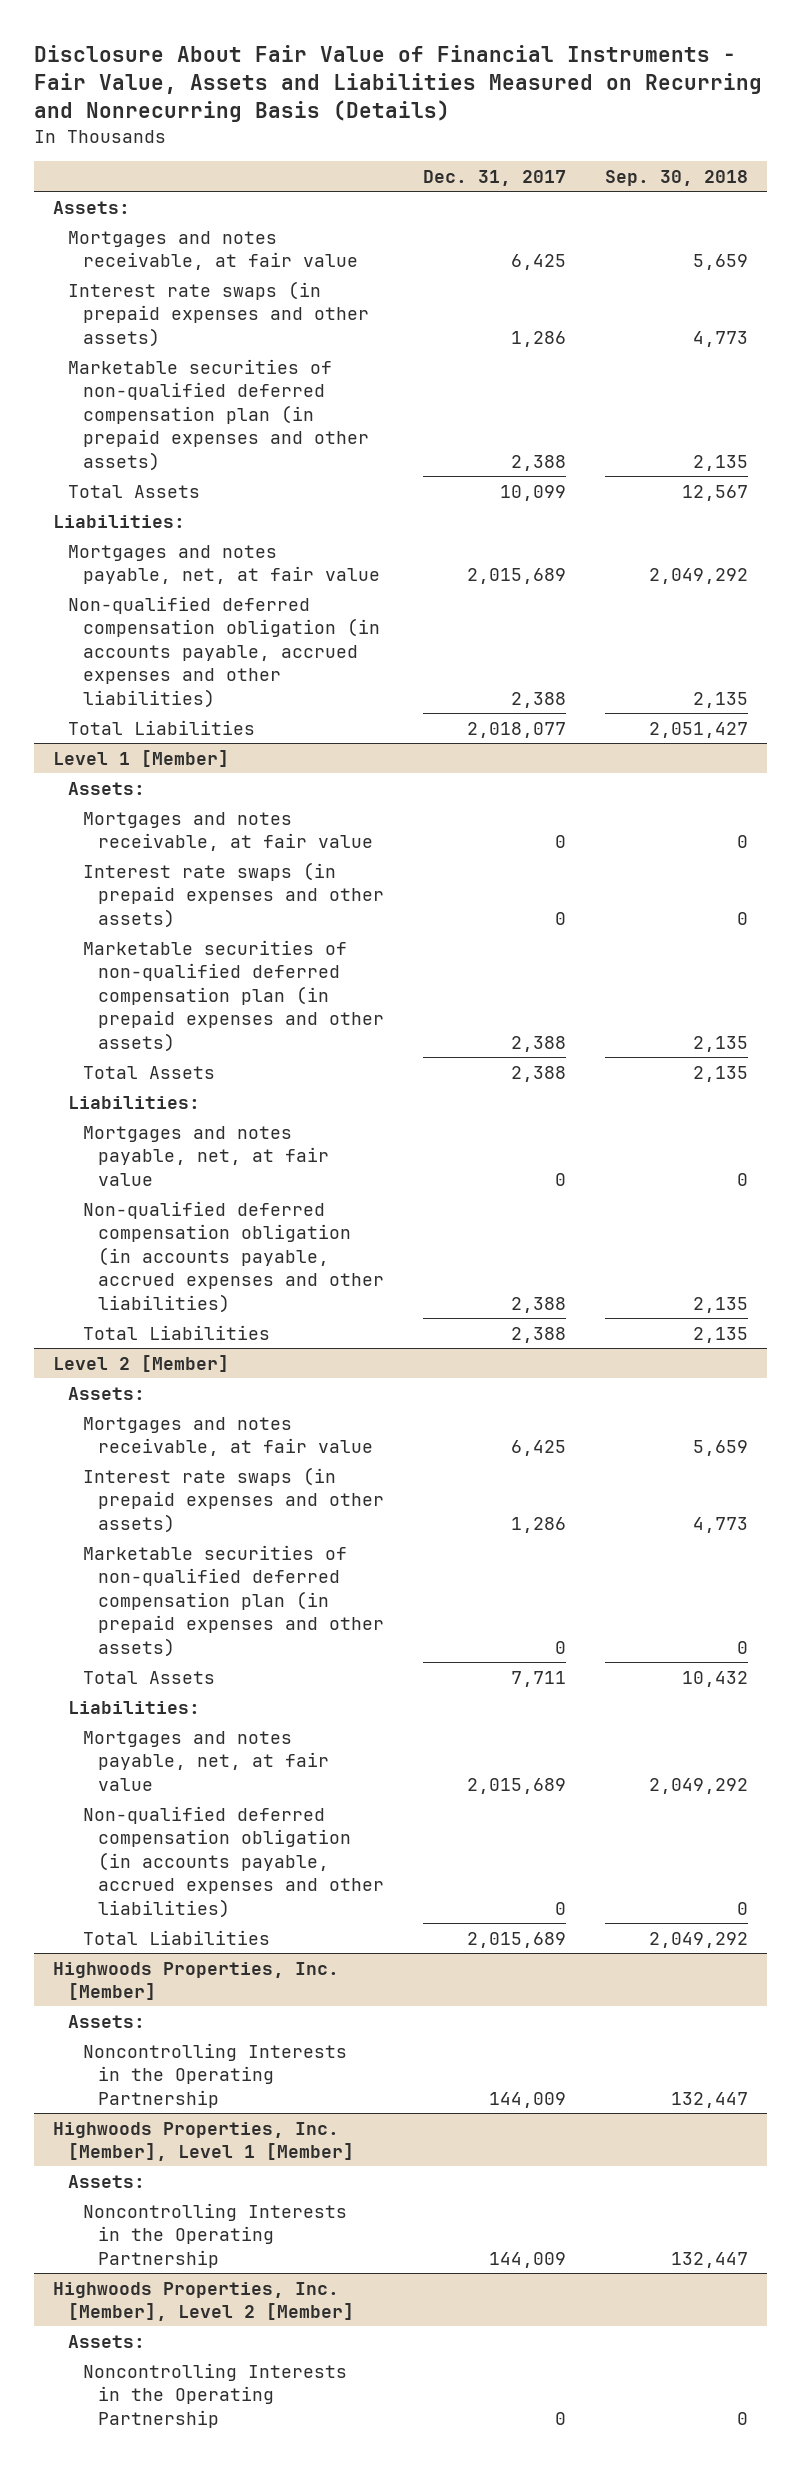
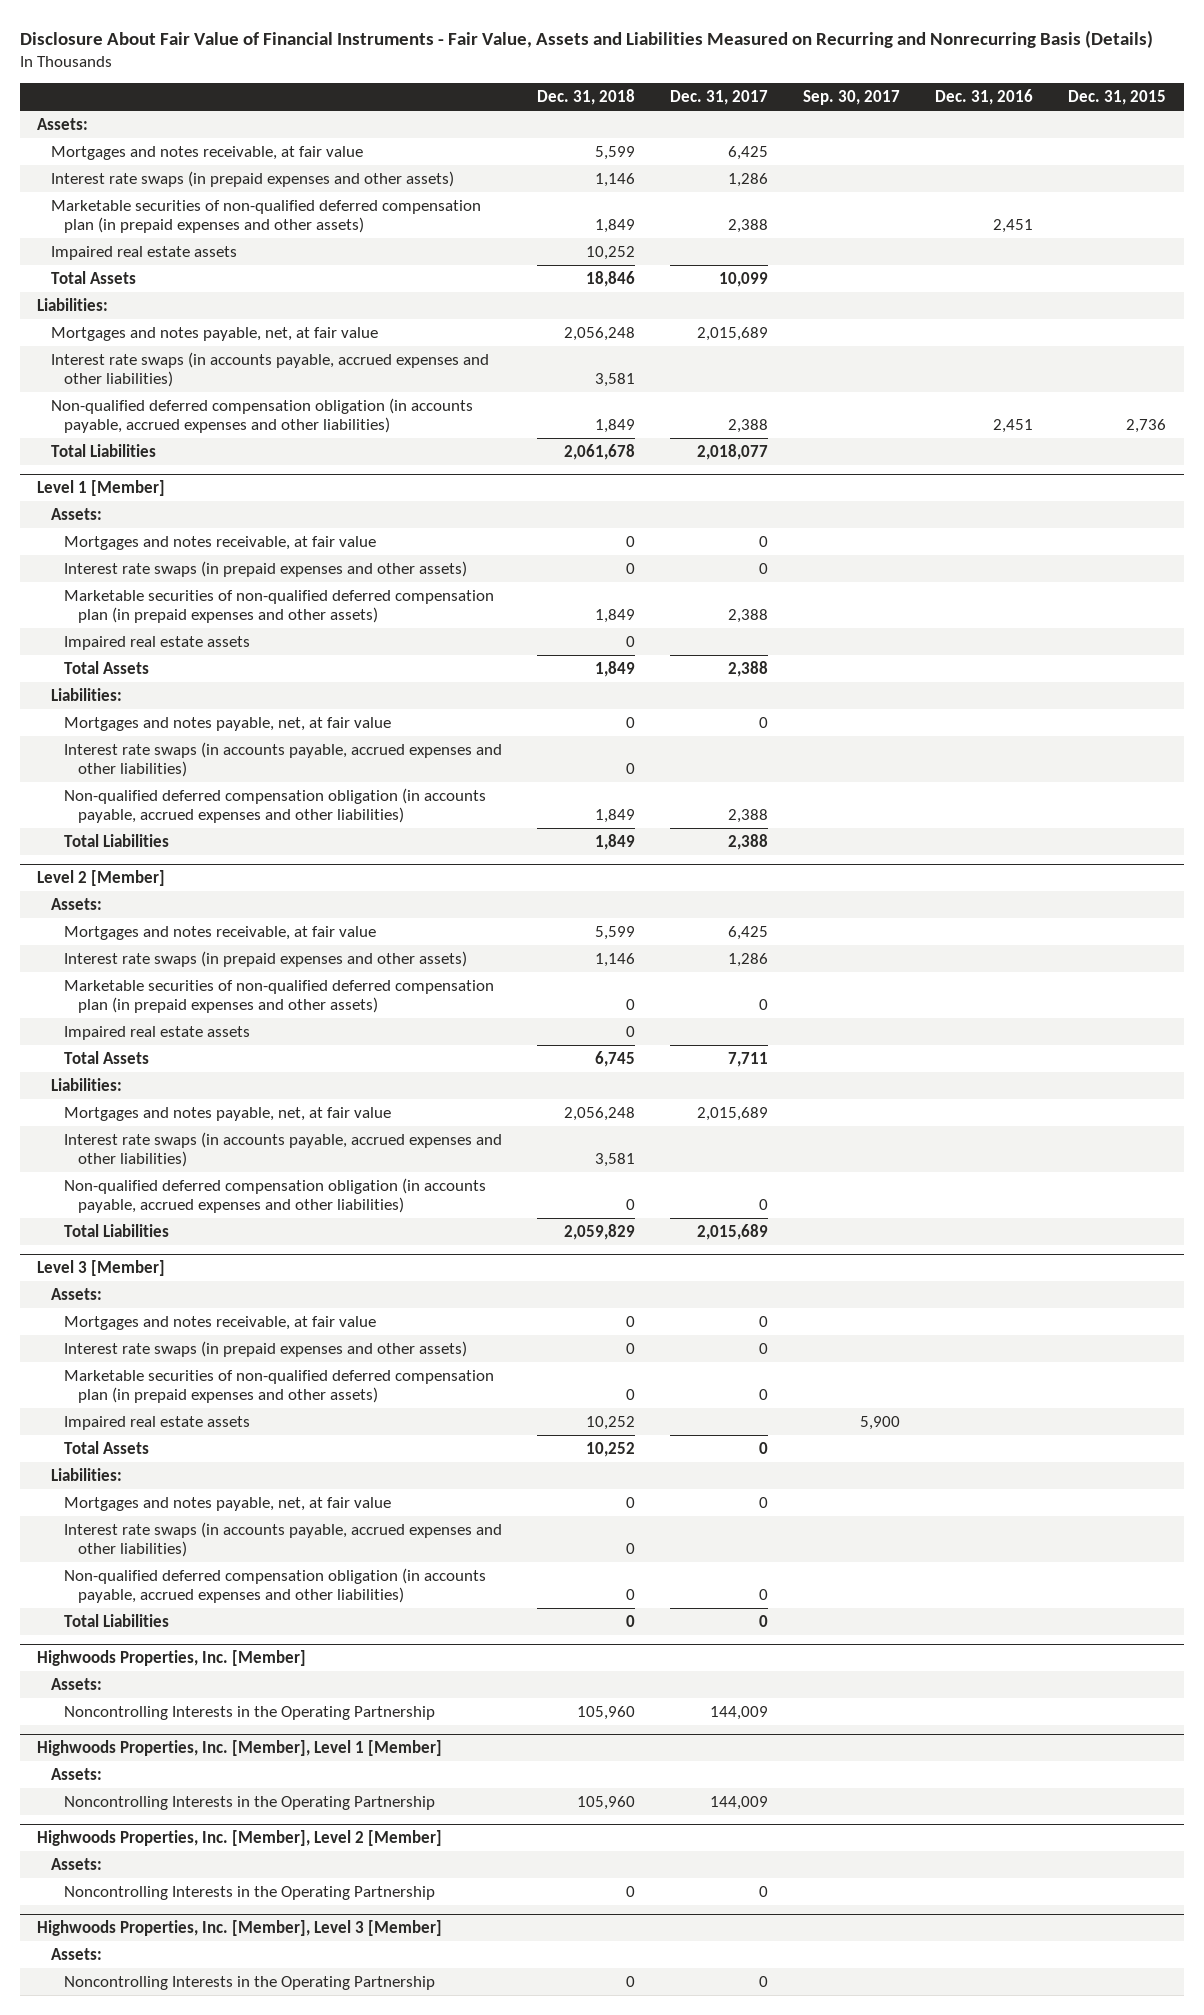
- | Dec. 31, 2017 | Sep. 30, 2018
+ | Dec. 31, 2018 | Dec. 31, 2017 | Sep. 30, 2017 | Dec. 31, 2016 | Dec. 31, 2015
+ Impaired real estate assets | 10,252 | | | |
+ Interest rate swaps (in accounts payable, accrued expenses and other liabilities) | 3,581 | | | |
@ Level 1 [Member]
+ Impaired real estate assets | 0 | | | |
+ Interest rate swaps (in accounts payable, accrued expenses and other liabilities) | 0 | | | |
@ Level 2 [Member]
+ Impaired real estate assets | 0 | | | |
+ Interest rate swaps (in accounts payable, accrued expenses and other liabilities) | 3,581 | | | |
+ Level 3 [Member]
+ Assets:
+ Mortgages and notes receivable, at fair value | 0 | 0 | | |
+ Interest rate swaps (in prepaid expenses and other assets) | 0 | 0 | | |
+ Marketable securities of non-qualified deferred compensation plan (in prepaid expenses and other assets) | 0 | 0 | | |
+ Impaired real estate assets | 10,252 | | 5,900 | |
+ Total Assets | 10,252 | 0 | | |
+ Liabilities:
+ Mortgages and notes payable, net, at fair value | 0 | 0 | | |
+ Interest rate swaps (in accounts payable, accrued expenses and other liabilities) | 0 | | | |
+ Non-qualified deferred compensation obligation (in accounts payable, accrued expenses and other liabilities) | 0 | 0 | | |
+ Total Liabilities | 0 | 0 | | |
+ Highwoods Properties, Inc. [Member], Level 3 [Member]
+ Assets:
+ Noncontrolling Interests in the Operating Partnership | 0 | 0 | | |

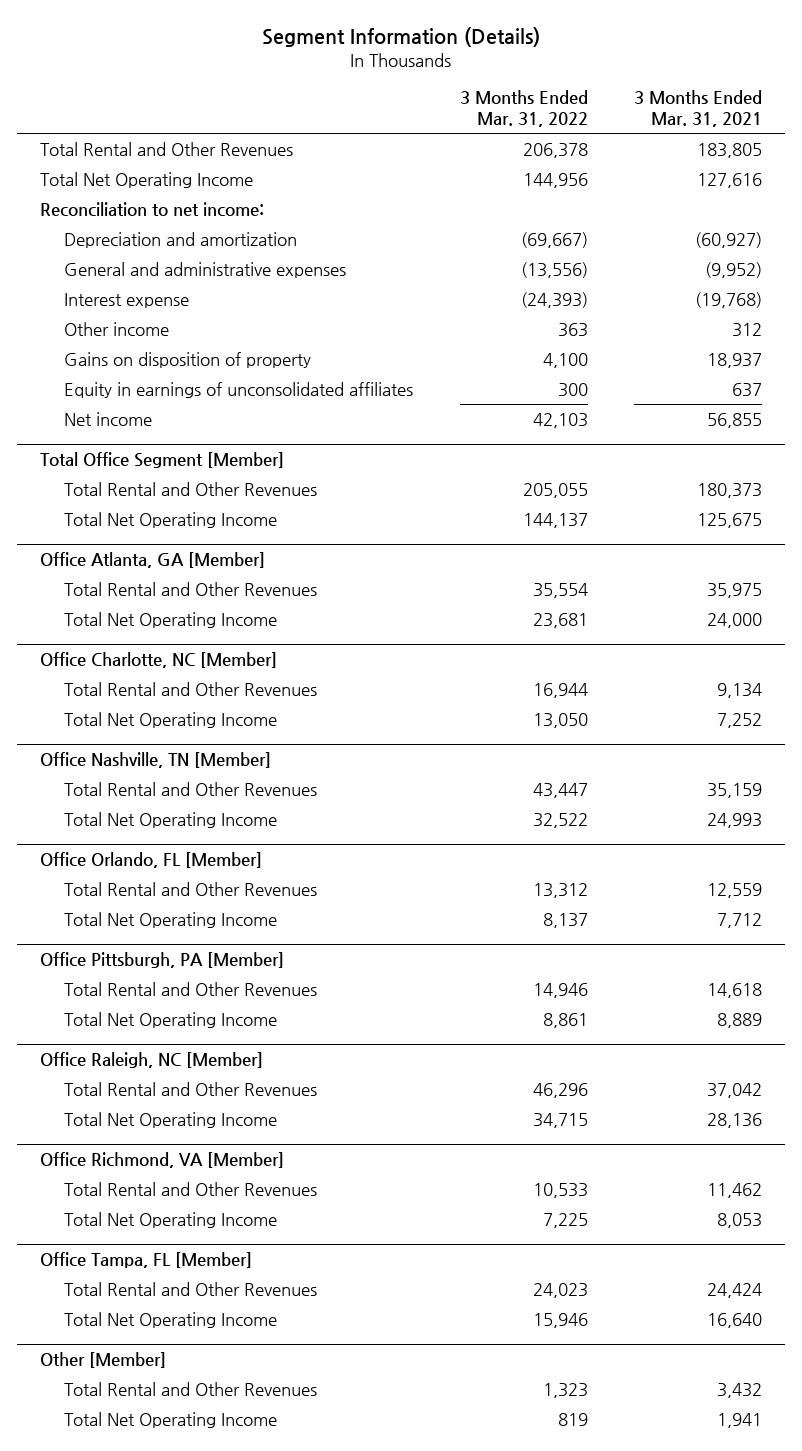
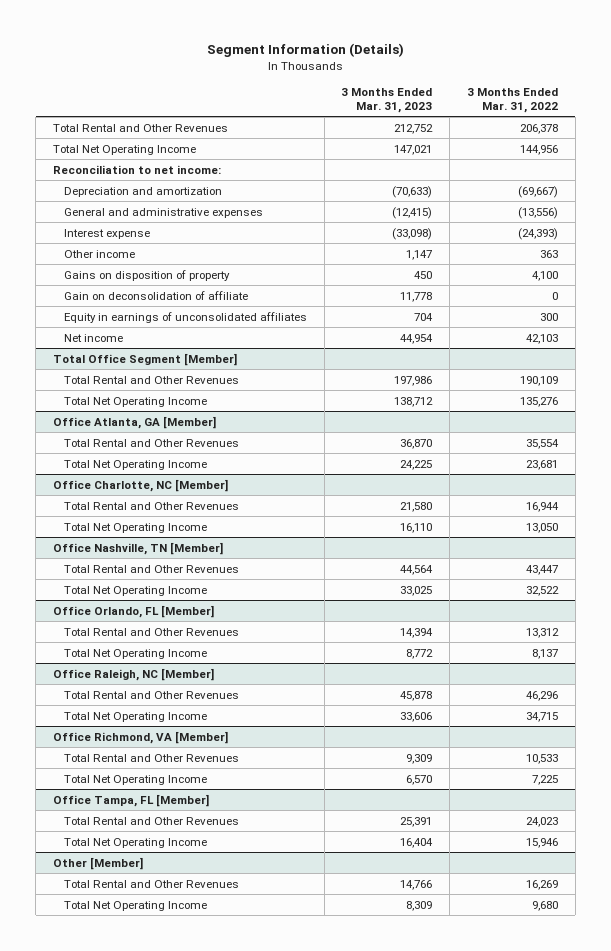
- | 3 Months Ended Mar. 31, 2022 | 3 Months Ended Mar. 31, 2021
+ | 3 Months Ended Mar. 31, 2023 | 3 Months Ended Mar. 31, 2022
+ Gain on deconsolidation of affiliate | 11,778 | 0
@ Total Office Segment [Member]
- Total Rental and Other Revenues | 205,055 | 180,373
- Total Net Operating Income | 144,137 | 125,675
+ Total Rental and Other Revenues | 197,986 | 190,109
+ Total Net Operating Income | 138,712 | 135,276
- Office Pittsburgh, PA [Member]
- Total Rental and Other Revenues | 14,946 | 14,618
- Total Net Operating Income | 8,861 | 8,889
@ Other [Member]
- Total Rental and Other Revenues | 1,323 | 3,432
- Total Net Operating Income | 819 | 1,941
+ Total Rental and Other Revenues | 14,766 | 16,269
+ Total Net Operating Income | 8,309 | 9,680

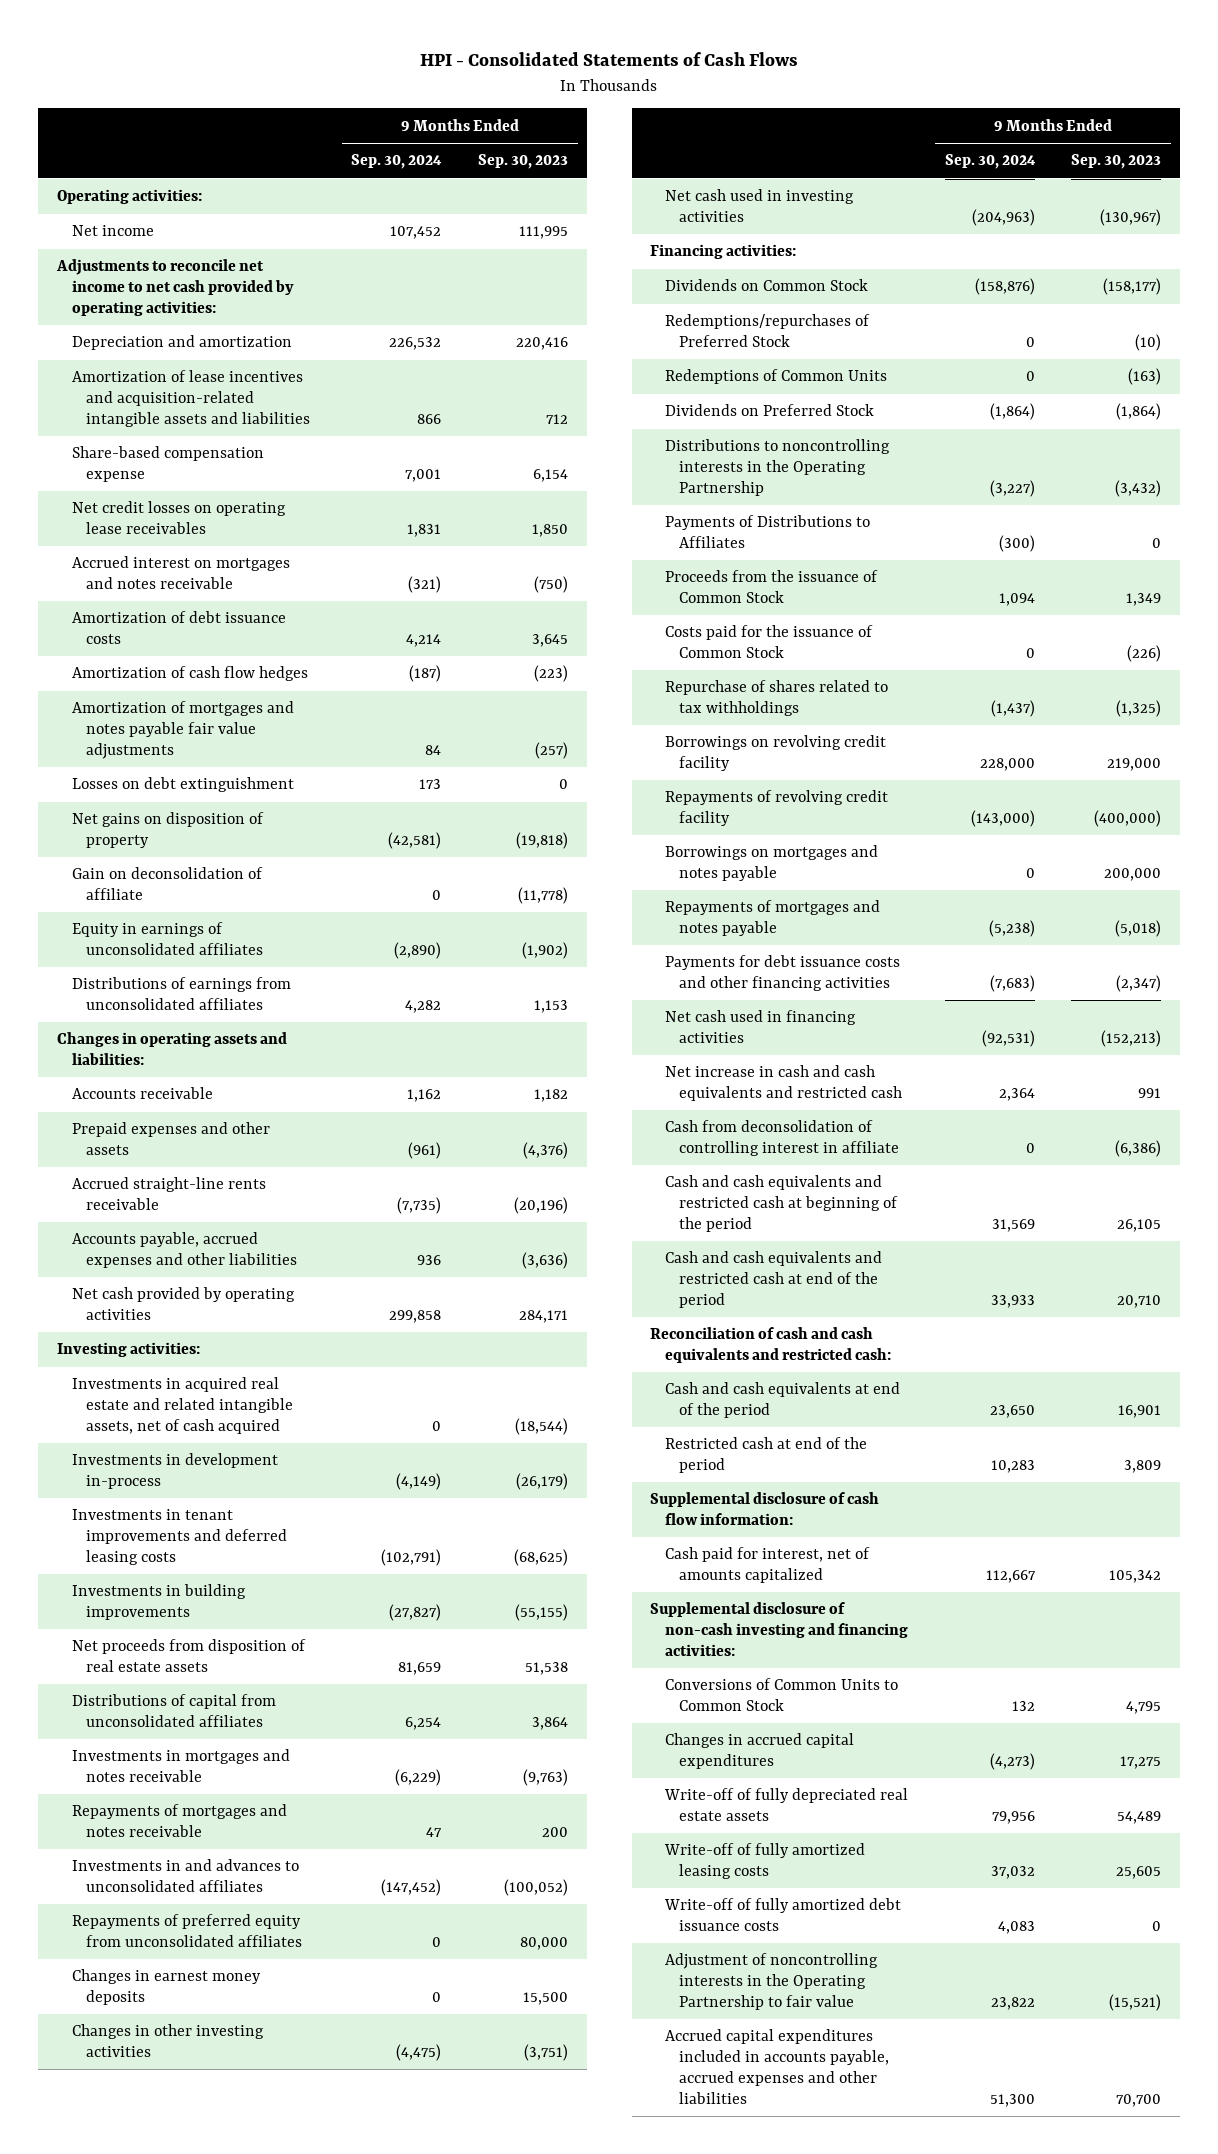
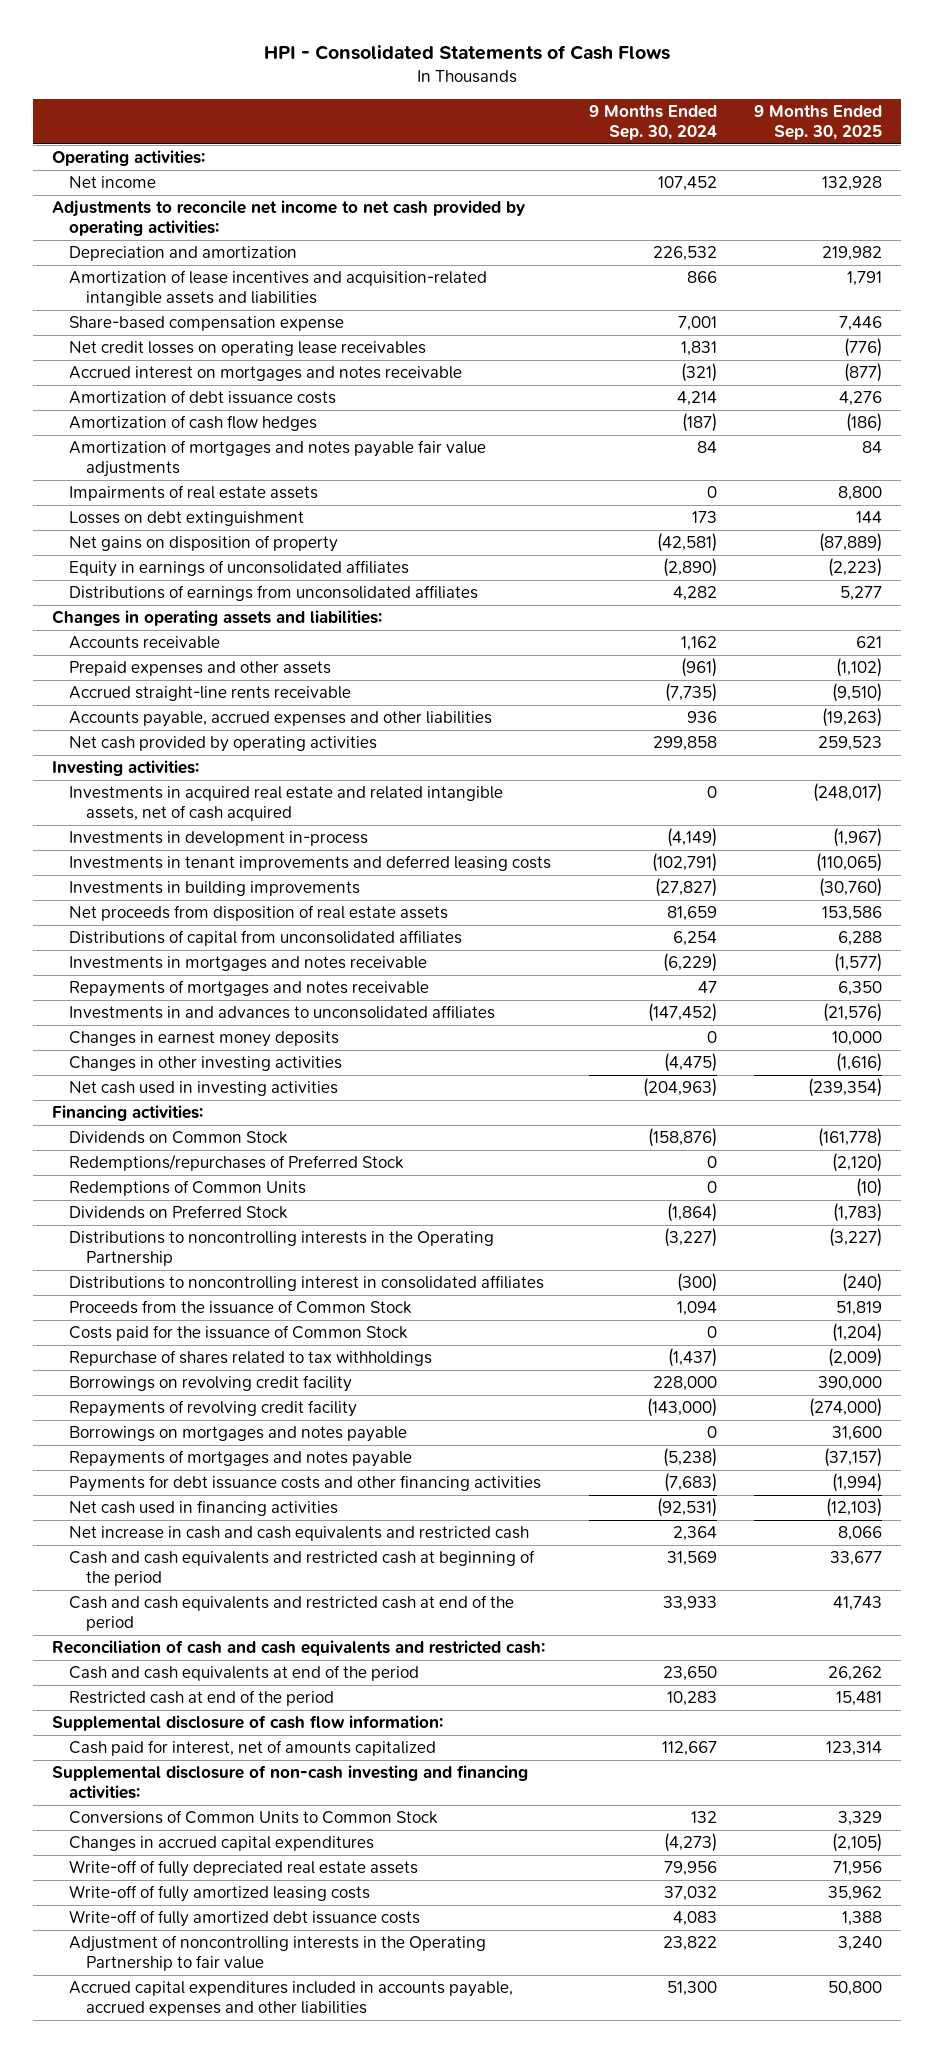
- | 9 Months Ended Sep. 30, 2024 | 9 Months Ended Sep. 30, 2023
+ | 9 Months Ended Sep. 30, 2024 | 9 Months Ended Sep. 30, 2025
+ Impairments of real estate assets | 0 | 8,800
- Gain on deconsolidation of affiliate | 0 | (11,778)
- Repayments of preferred equity from unconsolidated affiliates | 0 | 80,000
- Payments of Distributions to Affiliates | (300) | 0
+ Distributions to noncontrolling interest in consolidated affiliates | (300) | (240)
- Cash from deconsolidation of controlling interest in affiliate | 0 | (6,386)

